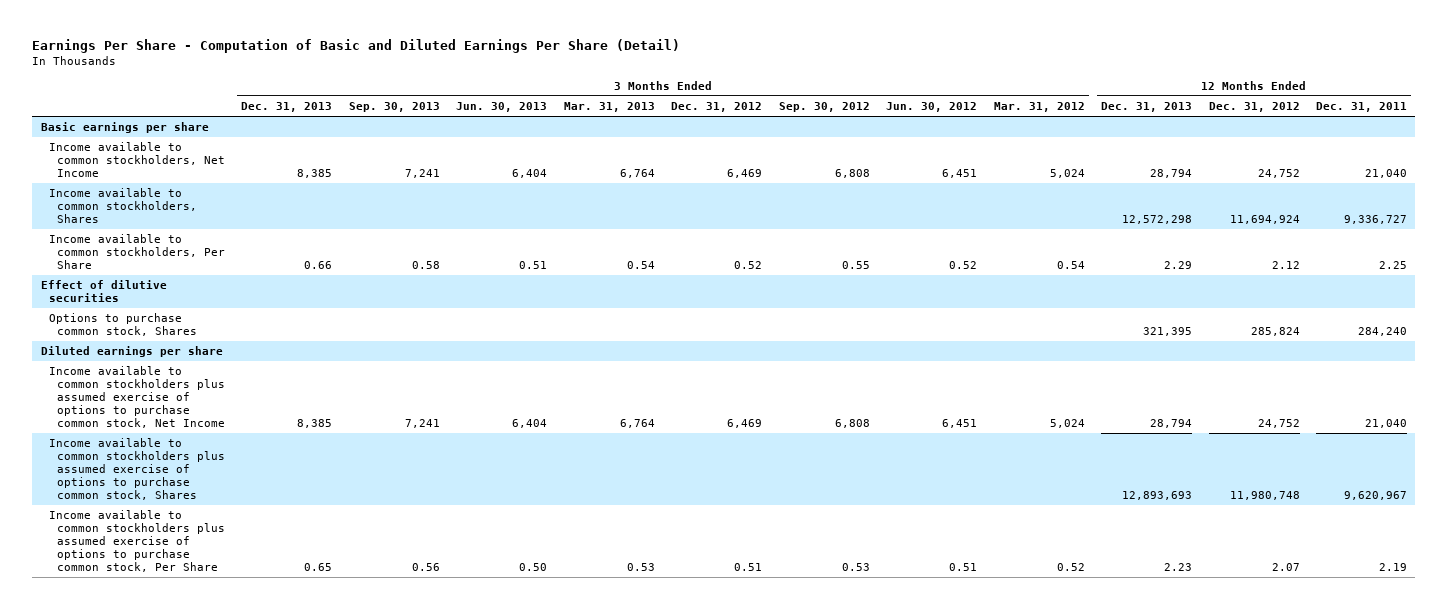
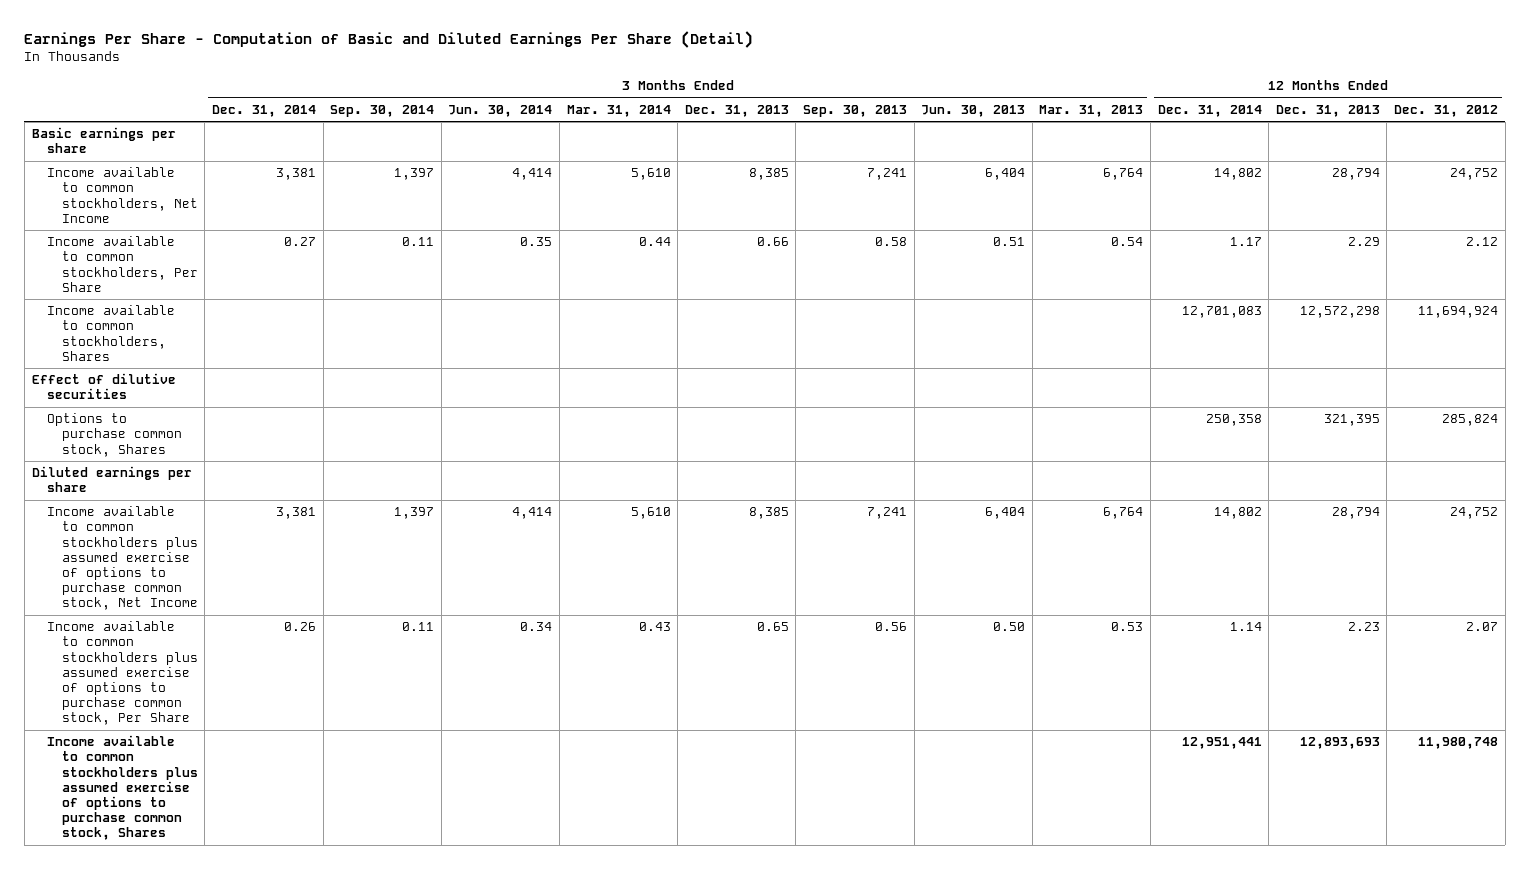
- | 3 Months Ended Dec. 31, 2013 | 3 Months Ended Sep. 30, 2013 | 3 Months Ended Jun. 30, 2013 | 3 Months Ended Mar. 31, 2013 | 3 Months Ended Dec. 31, 2012 | 3 Months Ended Sep. 30, 2012 | 3 Months Ended Jun. 30, 2012 | 3 Months Ended Mar. 31, 2012 | 12 Months Ended Dec. 31, 2013 | 12 Months Ended Dec. 31, 2012 | 12 Months Ended Dec. 31, 2011
+ | 3 Months Ended Dec. 31, 2014 | 3 Months Ended Sep. 30, 2014 | 3 Months Ended Jun. 30, 2014 | 3 Months Ended Mar. 31, 2014 | 3 Months Ended Dec. 31, 2013 | 3 Months Ended Sep. 30, 2013 | 3 Months Ended Jun. 30, 2013 | 3 Months Ended Mar. 31, 2013 | 12 Months Ended Dec. 31, 2014 | 12 Months Ended Dec. 31, 2013 | 12 Months Ended Dec. 31, 2012
moved down: Income available to common stockholders, Shares | | | | | | | | | 12,701,083 | 12,572,298 | 11,694,924
moved down: Income available to common stockholders plus assumed exercise of options to purchase common stock, Shares | | | | | | | | | 12,951,441 | 12,893,693 | 11,980,748

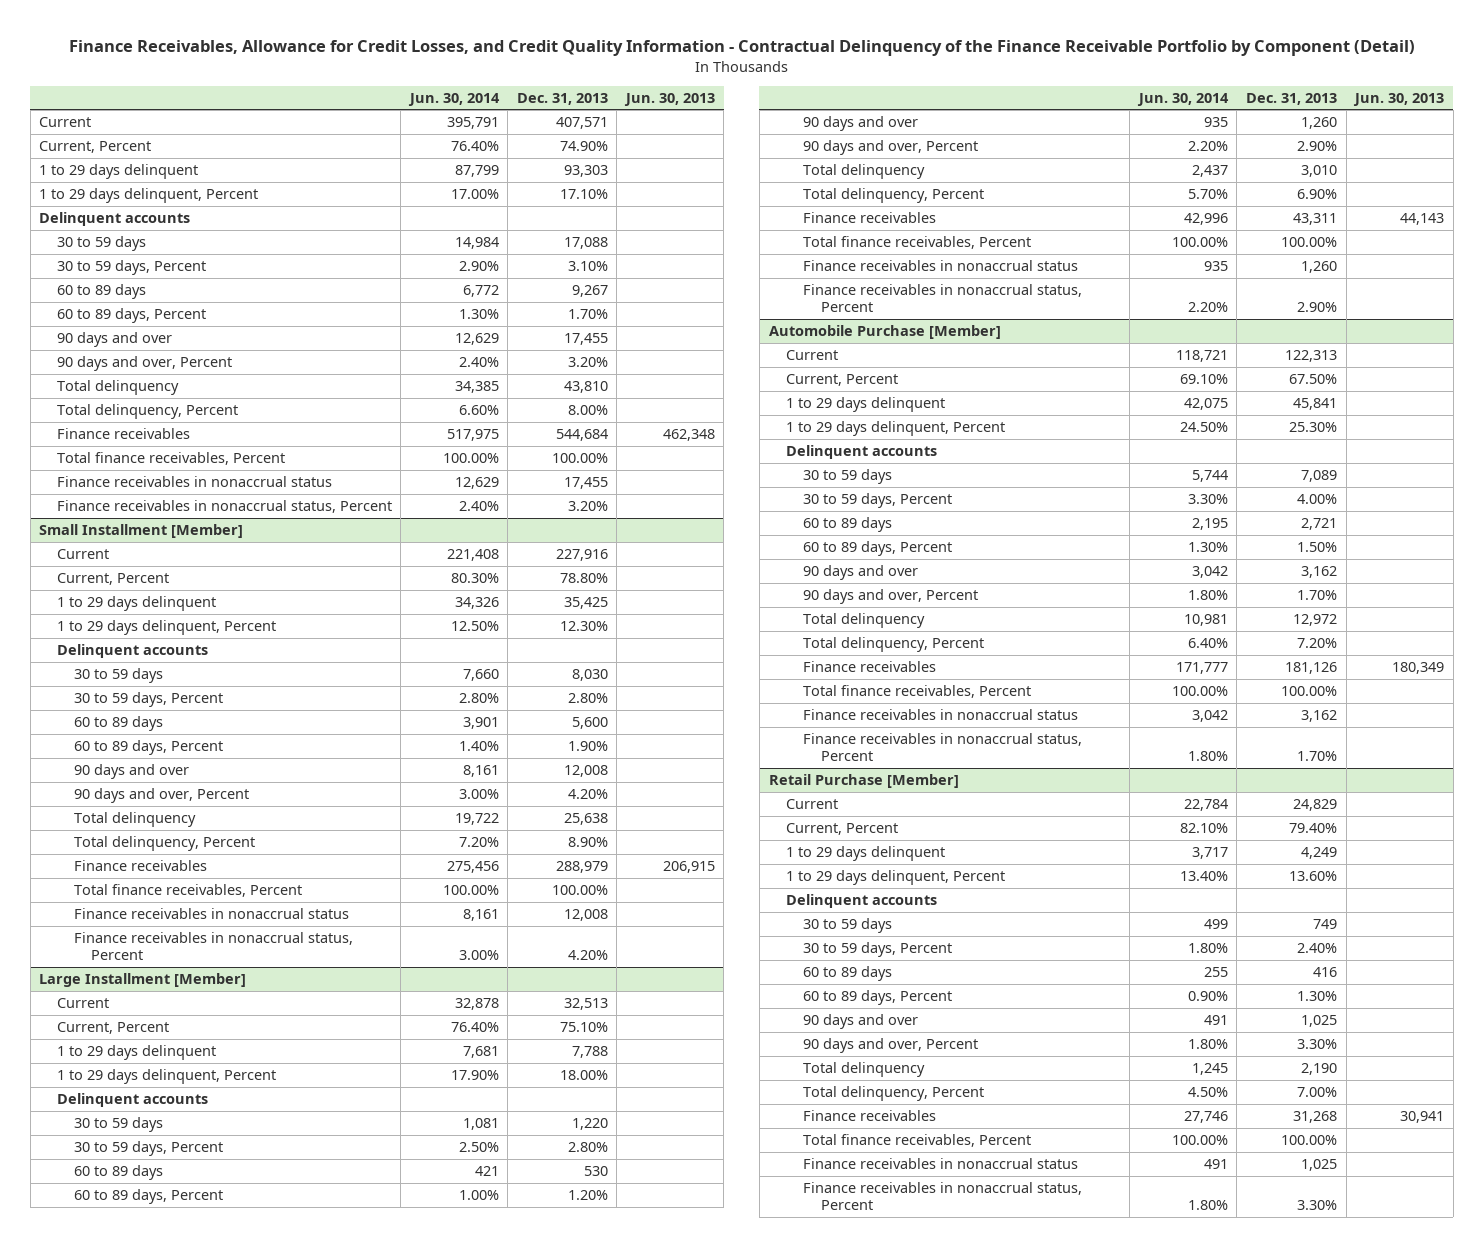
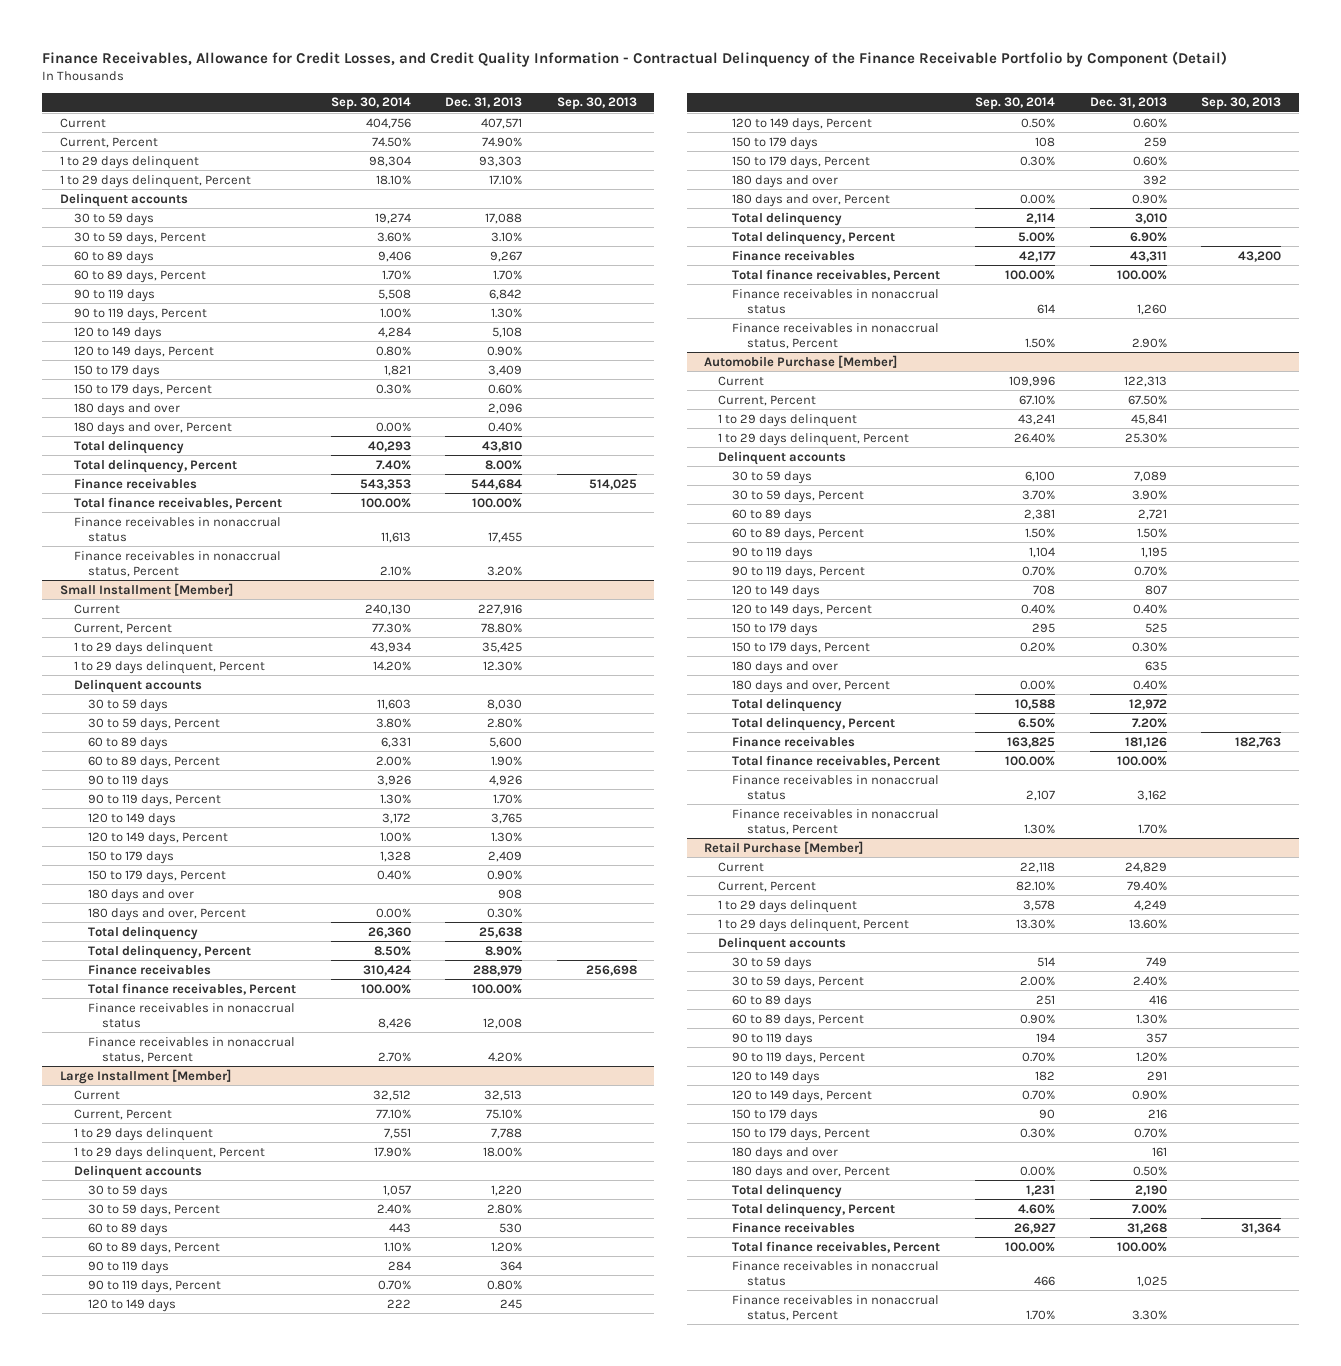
- | Jun. 30, 2014 | Dec. 31, 2013 | Jun. 30, 2013
+ | Sep. 30, 2014 | Dec. 31, 2013 | Sep. 30, 2013
- 90 days and over | 12,629 | 17,455 |
- 90 days and over, Percent | 2.40% | 3.20% |
+ 90 to 119 days | 5,508 | 6,842 |
+ 90 to 119 days, Percent | 1.00% | 1.30% |
+ 120 to 149 days | 4,284 | 5,108 |
+ 120 to 149 days, Percent | 0.80% | 0.90% |
+ 150 to 179 days | 1,821 | 3,409 |
+ 150 to 179 days, Percent | 0.30% | 0.60% |
+ 180 days and over | | 2,096 |
+ 180 days and over, Percent | 0.00% | 0.40% |
@ Small Installment [Member]
- 90 days and over | 8,161 | 12,008 |
- 90 days and over, Percent | 3.00% | 4.20% |
+ 90 to 119 days | 3,926 | 4,926 |
+ 90 to 119 days, Percent | 1.30% | 1.70% |
+ 120 to 149 days | 3,172 | 3,765 |
+ 120 to 149 days, Percent | 1.00% | 1.30% |
+ 150 to 179 days | 1,328 | 2,409 |
+ 150 to 179 days, Percent | 0.40% | 0.90% |
+ 180 days and over | | 908 |
+ 180 days and over, Percent | 0.00% | 0.30% |
@ Large Installment [Member]
- 90 days and over | 935 | 1,260 |
- 90 days and over, Percent | 2.20% | 2.90% |
+ 90 to 119 days | 284 | 364 |
+ 90 to 119 days, Percent | 0.70% | 0.80% |
+ 120 to 149 days | 222 | 245 |
+ 120 to 149 days, Percent | 0.50% | 0.60% |
+ 150 to 179 days | 108 | 259 |
+ 150 to 179 days, Percent | 0.30% | 0.60% |
+ 180 days and over | | 392 |
+ 180 days and over, Percent | 0.00% | 0.90% |
@ Automobile Purchase [Member]
- 30 to 59 days, Percent | 3.30% | 4.00% |
+ 30 to 59 days, Percent | 3.70% | 3.90% |
- 90 days and over | 3,042 | 3,162 |
- 90 days and over, Percent | 1.80% | 1.70% |
+ 90 to 119 days | 1,104 | 1,195 |
+ 90 to 119 days, Percent | 0.70% | 0.70% |
+ 120 to 149 days | 708 | 807 |
+ 120 to 149 days, Percent | 0.40% | 0.40% |
+ 150 to 179 days | 295 | 525 |
+ 150 to 179 days, Percent | 0.20% | 0.30% |
+ 180 days and over | | 635 |
+ 180 days and over, Percent | 0.00% | 0.40% |
@ Retail Purchase [Member]
- 90 days and over | 491 | 1,025 |
- 90 days and over, Percent | 1.80% | 3.30% |
+ 90 to 119 days | 194 | 357 |
+ 90 to 119 days, Percent | 0.70% | 1.20% |
+ 120 to 149 days | 182 | 291 |
+ 120 to 149 days, Percent | 0.70% | 0.90% |
+ 150 to 179 days | 90 | 216 |
+ 150 to 179 days, Percent | 0.30% | 0.70% |
+ 180 days and over | | 161 |
+ 180 days and over, Percent | 0.00% | 0.50% |

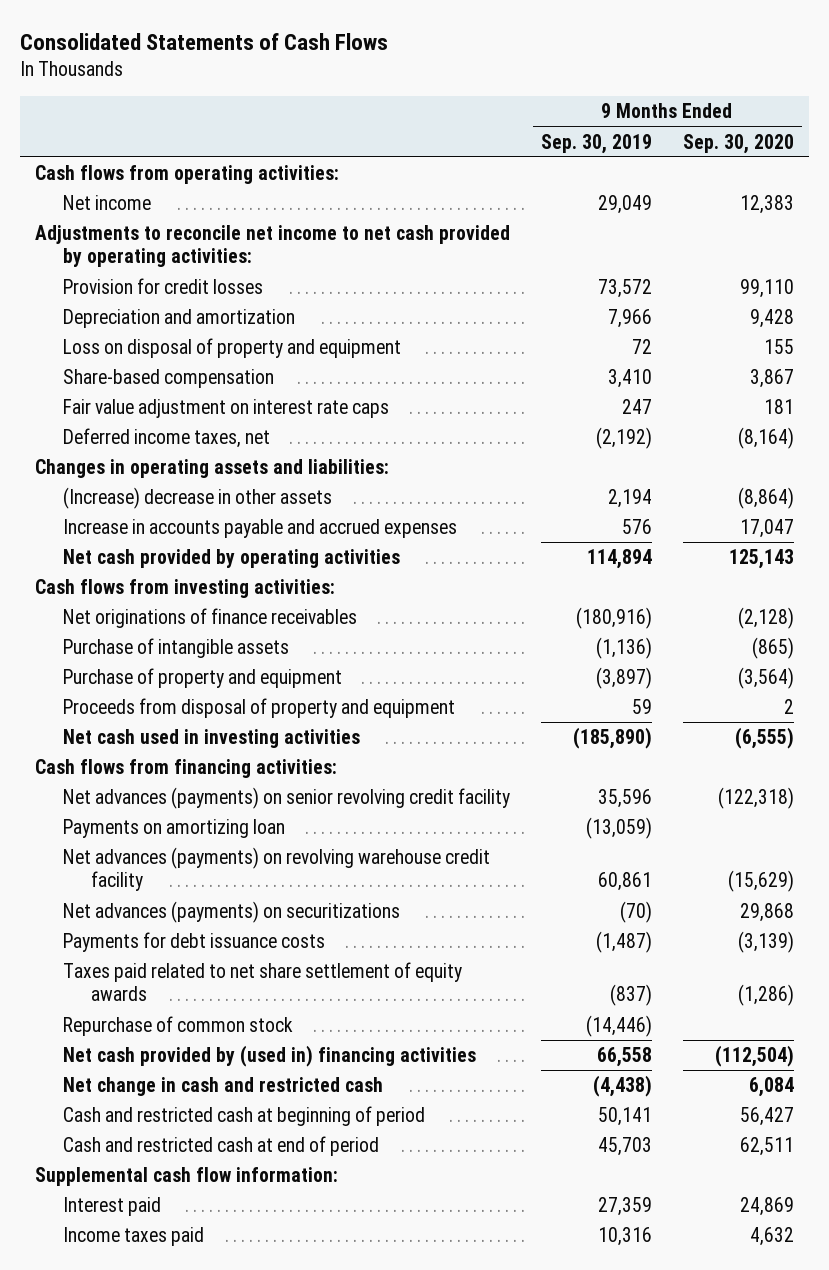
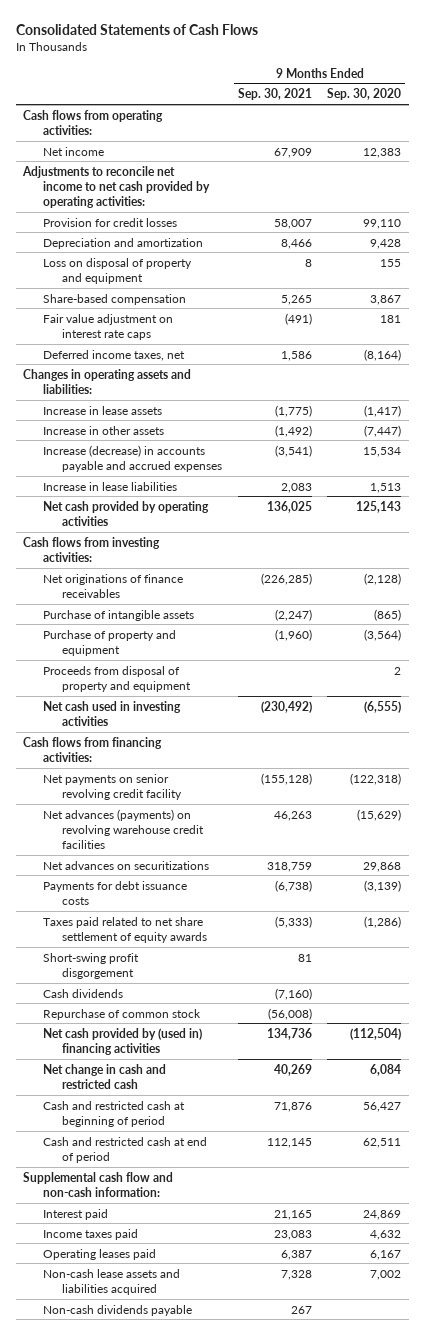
- | 9 Months Ended Sep. 30, 2019 | 9 Months Ended Sep. 30, 2020
+ | 9 Months Ended Sep. 30, 2021 | 9 Months Ended Sep. 30, 2020
- (Increase) decrease in other assets | 2,194 | (8,864)
- Increase in accounts payable and accrued expenses | 576 | 17,047
+ Increase in lease assets | (1,775) | (1,417)
+ Increase in other assets | (1,492) | (7,447)
+ Increase (decrease) in accounts payable and accrued expenses | (3,541) | 15,534
+ Increase in lease liabilities | 2,083 | 1,513
- Net advances (payments) on senior revolving credit facility | 35,596 | (122,318)
- Payments on amortizing loan | (13,059) |
- Net advances (payments) on revolving warehouse credit facility | 60,861 | (15,629)
- Net advances (payments) on securitizations | (70) | 29,868
+ Net payments on senior revolving credit facility | (155,128) | (122,318)
+ Net advances (payments) on revolving warehouse credit facilities | 46,263 | (15,629)
+ Net advances on securitizations | 318,759 | 29,868
+ Short-swing profit disgorgement | 81 |
+ Cash dividends | (7,160) |
- Supplemental cash flow information:
+ Supplemental cash flow and non-cash information:
+ Operating leases paid | 6,387 | 6,167
+ Non-cash lease assets and liabilities acquired | 7,328 | 7,002
+ Non-cash dividends payable | 267 |

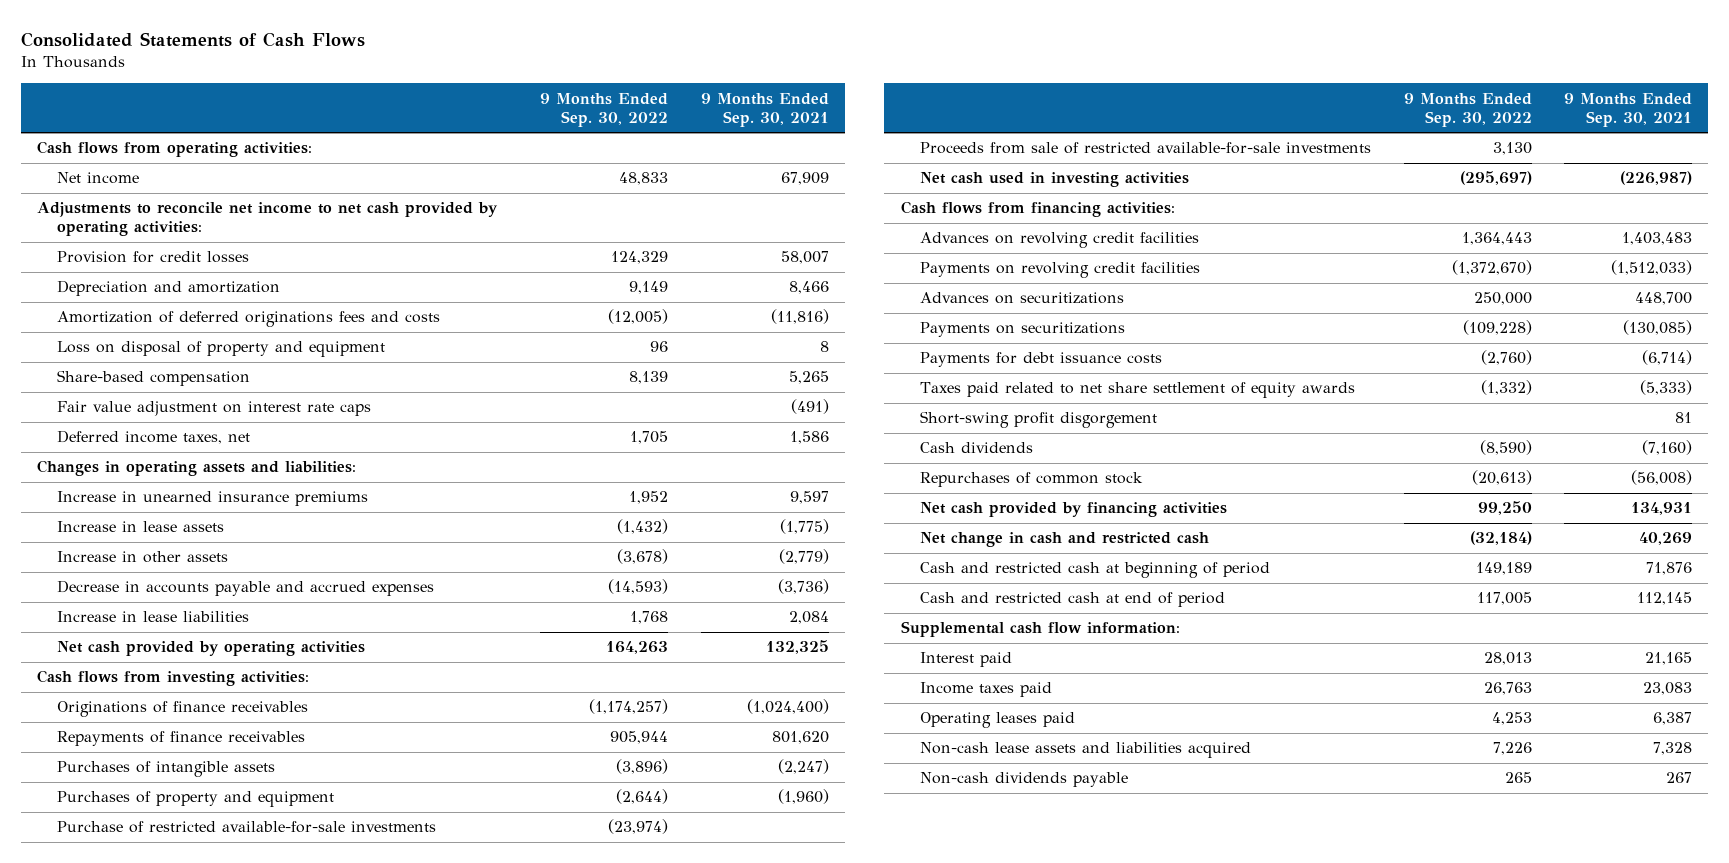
- | 9 Months Ended Sep. 30, 2021 | 9 Months Ended Sep. 30, 2020
+ | 9 Months Ended Sep. 30, 2022 | 9 Months Ended Sep. 30, 2021
+ Amortization of deferred originations fees and costs | (12,005) | (11,816)
+ Increase in unearned insurance premiums | 1,952 | 9,597
- Increase in other assets | (1,492) | (7,447)
- Increase (decrease) in accounts payable and accrued expenses | (3,541) | 15,534
- Increase in lease liabilities | 2,083 | 1,513
- Net cash provided by operating activities | 136,025 | 125,143
+ Increase in other assets | (3,678) | (2,779)
+ Decrease in accounts payable and accrued expenses | (14,593) | (3,736)
+ Increase in lease liabilities | 1,768 | 2,084
+ Net cash provided by operating activities | 164,263 | 132,325
- Net originations of finance receivables | (226,285) | (2,128)
- Purchase of intangible assets | (2,247) | (865)
- Purchase of property and equipment | (1,960) | (3,564)
- Proceeds from disposal of property and equipment | | 2
- Net cash used in investing activities | (230,492) | (6,555)
+ Originations of finance receivables | (1,174,257) | (1,024,400)
+ Repayments of finance receivables | 905,944 | 801,620
+ Purchases of intangible assets | (3,896) | (2,247)
+ Purchases of property and equipment | (2,644) | (1,960)
+ Purchase of restricted available-for-sale investments | (23,974) |
+ Proceeds from sale of restricted available-for-sale investments | 3,130 |
+ Net cash used in investing activities | (295,697) | (226,987)
- Net payments on senior revolving credit facility | (155,128) | (122,318)
- Net advances (payments) on revolving warehouse credit facilities | 46,263 | (15,629)
- Net advances on securitizations | 318,759 | 29,868
- Payments for debt issuance costs | (6,738) | (3,139)
+ Advances on revolving credit facilities | 1,364,443 | 1,403,483
+ Payments on revolving credit facilities | (1,372,670) | (1,512,033)
+ Advances on securitizations | 250,000 | 448,700
+ Payments on securitizations | (109,228) | (130,085)
+ Payments for debt issuance costs | (2,760) | (6,714)
- Repurchase of common stock | (56,008) |
- Net cash provided by (used in) financing activities | 134,736 | (112,504)
+ Repurchases of common stock | (20,613) | (56,008)
+ Net cash provided by financing activities | 99,250 | 134,931
- Supplemental cash flow and non-cash information:
+ Supplemental cash flow information:

